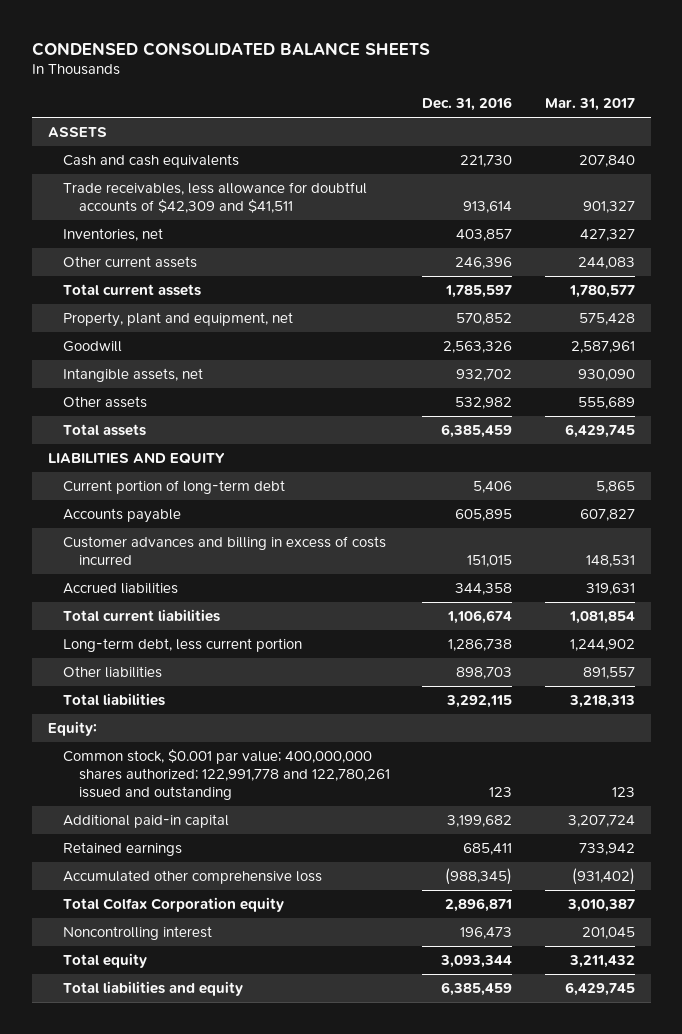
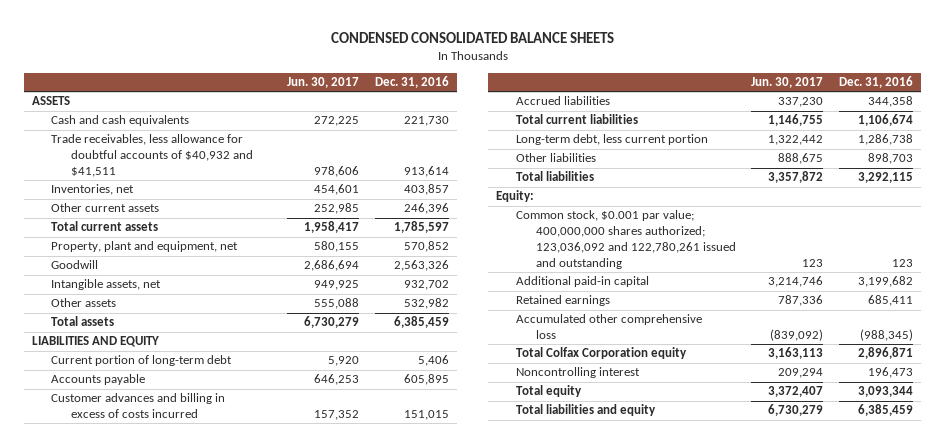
- | Dec. 31, 2016 | Mar. 31, 2017
+ | Jun. 30, 2017 | Dec. 31, 2016
- Trade receivables, less allowance for doubtful accounts of $42,309 and $41,511 | 913,614 | 901,327
+ Trade receivables, less allowance for doubtful accounts of $40,932 and $41,511 | 978,606 | 913,614
- Common stock, $0.001 par value; 400,000,000 shares authorized; 122,991,778 and 122,780,261 issued and outstanding | 123 | 123
+ Common stock, $0.001 par value; 400,000,000 shares authorized; 123,036,092 and 122,780,261 issued and outstanding | 123 | 123

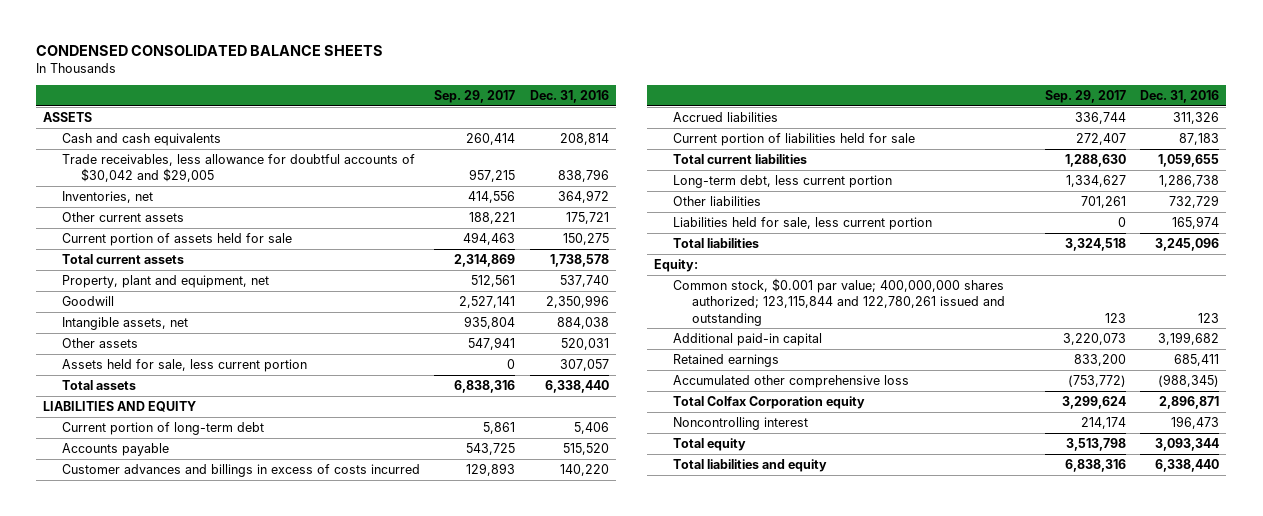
- | Jun. 30, 2017 | Dec. 31, 2016
+ | Sep. 29, 2017 | Dec. 31, 2016
- Cash and cash equivalents | 272,225 | 221,730
- Trade receivables, less allowance for doubtful accounts of $40,932 and $41,511 | 978,606 | 913,614
- Inventories, net | 454,601 | 403,857
- Other current assets | 252,985 | 246,396
- Total current assets | 1,958,417 | 1,785,597
- Property, plant and equipment, net | 580,155 | 570,852
- Goodwill | 2,686,694 | 2,563,326
- Intangible assets, net | 949,925 | 932,702
- Other assets | 555,088 | 532,982
- Total assets | 6,730,279 | 6,385,459
+ Cash and cash equivalents | 260,414 | 208,814
+ Trade receivables, less allowance for doubtful accounts of $30,042 and $29,005 | 957,215 | 838,796
+ Inventories, net | 414,556 | 364,972
+ Other current assets | 188,221 | 175,721
+ Current portion of assets held for sale | 494,463 | 150,275
+ Total current assets | 2,314,869 | 1,738,578
+ Property, plant and equipment, net | 512,561 | 537,740
+ Goodwill | 2,527,141 | 2,350,996
+ Intangible assets, net | 935,804 | 884,038
+ Other assets | 547,941 | 520,031
+ Assets held for sale, less current portion | 0 | 307,057
+ Total assets | 6,838,316 | 6,338,440
- Accounts payable | 646,253 | 605,895
- Customer advances and billing in excess of costs incurred | 157,352 | 151,015
- Accrued liabilities | 337,230 | 344,358
- Total current liabilities | 1,146,755 | 1,106,674
+ Accounts payable | 543,725 | 515,520
+ Customer advances and billings in excess of costs incurred | 129,893 | 140,220
+ Accrued liabilities | 336,744 | 311,326
+ Current portion of liabilities held for sale | 272,407 | 87,183
+ Total current liabilities | 1,288,630 | 1,059,655
- Other liabilities | 888,675 | 898,703
- Total liabilities | 3,357,872 | 3,292,115
+ Other liabilities | 701,261 | 732,729
+ Liabilities held for sale, less current portion | 0 | 165,974
+ Total liabilities | 3,324,518 | 3,245,096
- Common stock, $0.001 par value; 400,000,000 shares authorized; 123,036,092 and 122,780,261 issued and outstanding | 123 | 123
+ Common stock, $0.001 par value; 400,000,000 shares authorized; 123,115,844 and 122,780,261 issued and outstanding | 123 | 123
- Total liabilities and equity | 6,730,279 | 6,385,459
+ Total liabilities and equity | 6,838,316 | 6,338,440

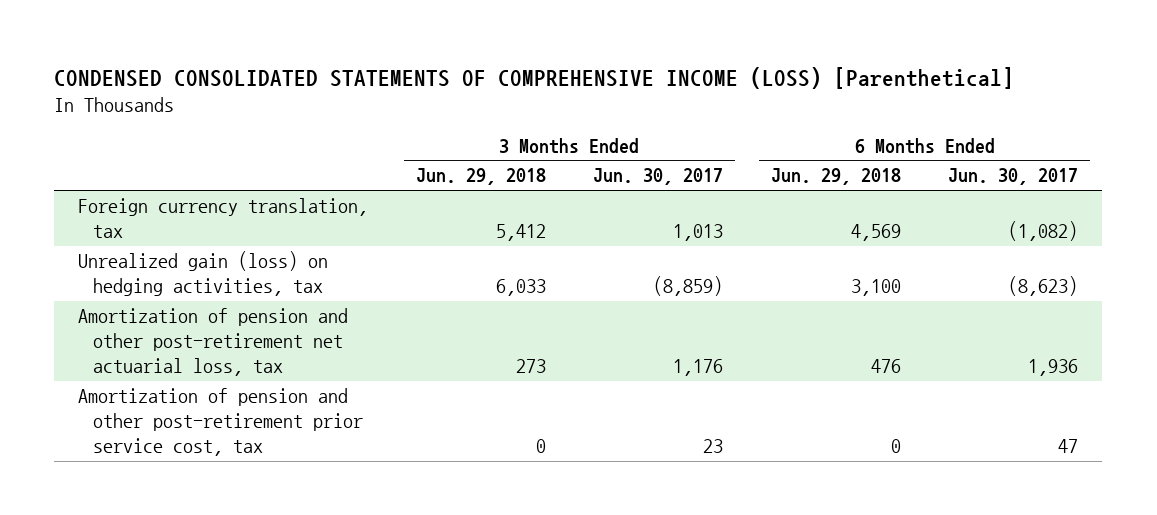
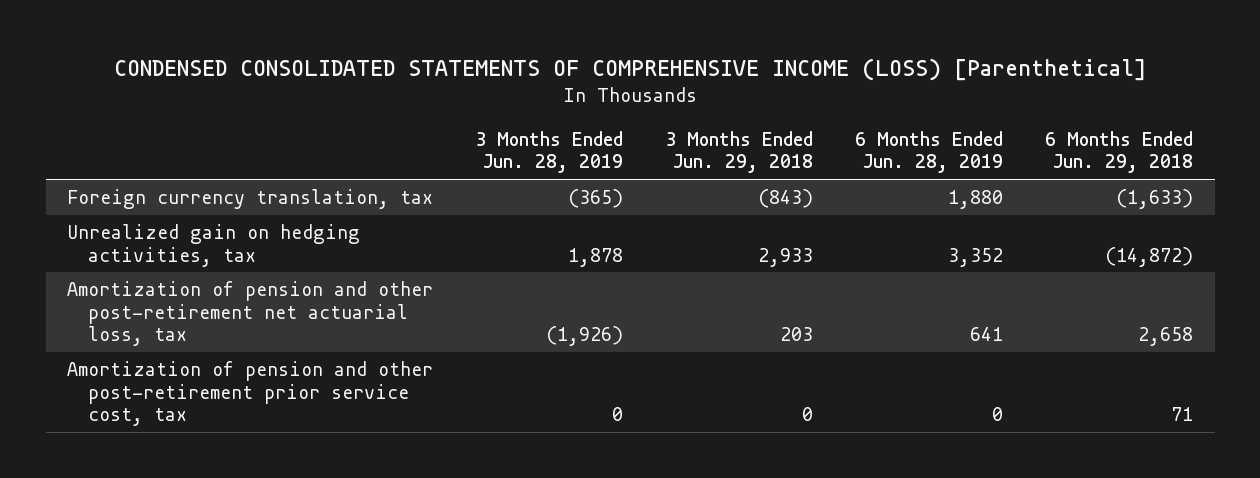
- | 3 Months Ended Jun. 29, 2018 | 3 Months Ended Jun. 30, 2017 | 6 Months Ended Jun. 29, 2018 | 6 Months Ended Jun. 30, 2017
+ | 3 Months Ended Jun. 28, 2019 | 3 Months Ended Jun. 29, 2018 | 6 Months Ended Jun. 28, 2019 | 6 Months Ended Jun. 29, 2018
- Foreign currency translation, tax | 5,412 | 1,013 | 4,569 | (1,082)
- Unrealized gain (loss) on hedging activities, tax | 6,033 | (8,859) | 3,100 | (8,623)
- Amortization of pension and other post-retirement net actuarial loss, tax | 273 | 1,176 | 476 | 1,936
- Amortization of pension and other post-retirement prior service cost, tax | 0 | 23 | 0 | 47
+ Foreign currency translation, tax | (365) | (843) | 1,880 | (1,633)
+ Unrealized gain on hedging activities, tax | 1,878 | 2,933 | 3,352 | (14,872)
+ Amortization of pension and other post-retirement net actuarial loss, tax | (1,926) | 203 | 641 | 2,658
+ Amortization of pension and other post-retirement prior service cost, tax | 0 | 0 | 0 | 71

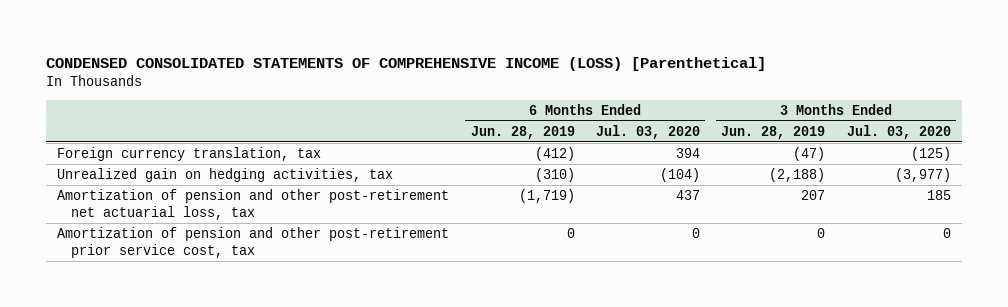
- | 3 Months Ended Jun. 28, 2019 | 3 Months Ended Jun. 29, 2018 | 6 Months Ended Jun. 28, 2019 | 6 Months Ended Jun. 29, 2018
+ | 6 Months Ended Jun. 28, 2019 | 6 Months Ended Jul. 03, 2020 | 3 Months Ended Jun. 28, 2019 | 3 Months Ended Jul. 03, 2020
- Foreign currency translation, tax | (365) | (843) | 1,880 | (1,633)
- Unrealized gain on hedging activities, tax | 1,878 | 2,933 | 3,352 | (14,872)
- Amortization of pension and other post-retirement net actuarial loss, tax | (1,926) | 203 | 641 | 2,658
+ Foreign currency translation, tax | (412) | 394 | (47) | (125)
+ Unrealized gain on hedging activities, tax | (310) | (104) | (2,188) | (3,977)
+ Amortization of pension and other post-retirement net actuarial loss, tax | (1,719) | 437 | 207 | 185

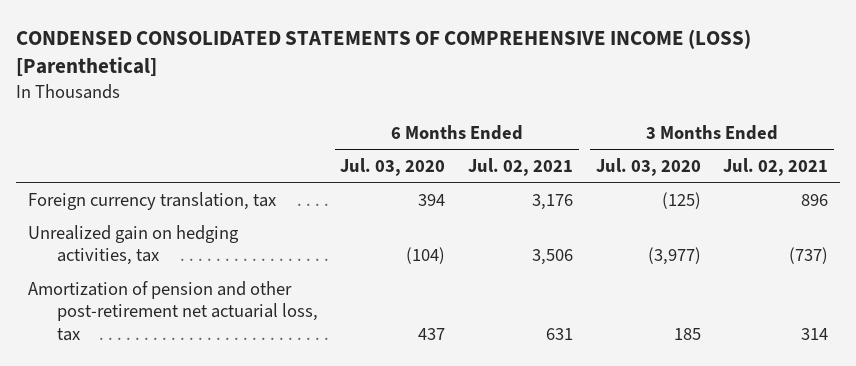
- | 6 Months Ended Jun. 28, 2019 | 6 Months Ended Jul. 03, 2020 | 3 Months Ended Jun. 28, 2019 | 3 Months Ended Jul. 03, 2020
+ | 6 Months Ended Jul. 03, 2020 | 6 Months Ended Jul. 02, 2021 | 3 Months Ended Jul. 03, 2020 | 3 Months Ended Jul. 02, 2021
- Amortization of pension and other post-retirement prior service cost, tax | 0 | 0 | 0 | 0

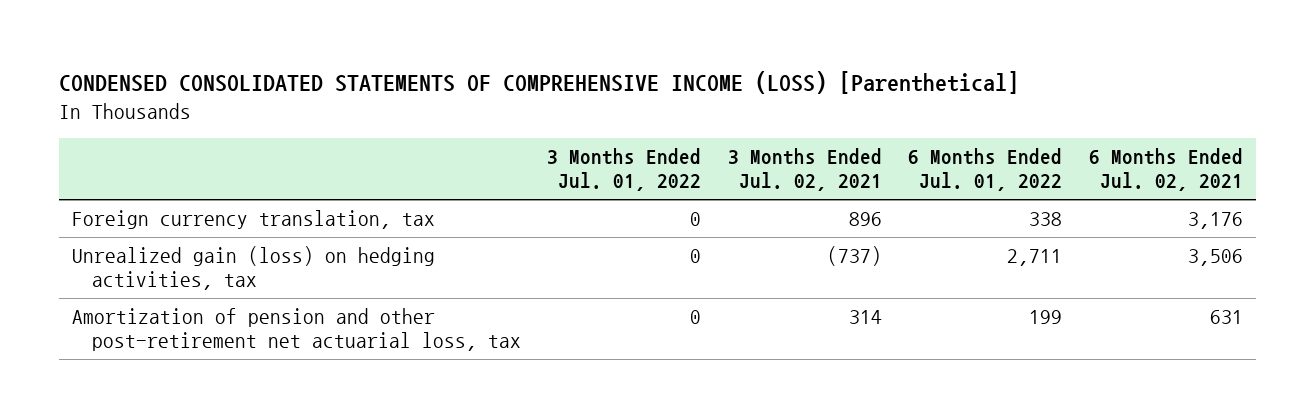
- | 6 Months Ended Jul. 03, 2020 | 6 Months Ended Jul. 02, 2021 | 3 Months Ended Jul. 03, 2020 | 3 Months Ended Jul. 02, 2021
+ | 3 Months Ended Jul. 01, 2022 | 3 Months Ended Jul. 02, 2021 | 6 Months Ended Jul. 01, 2022 | 6 Months Ended Jul. 02, 2021
- Unrealized gain on hedging activities, tax | (104) | 3,506 | (3,977) | (737)
+ Unrealized gain (loss) on hedging activities, tax | 0 | (737) | 2,711 | 3,506

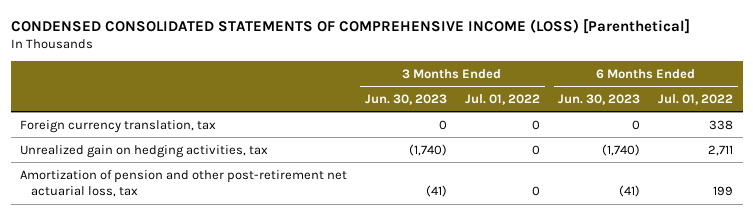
- | 3 Months Ended Jul. 01, 2022 | 3 Months Ended Jul. 02, 2021 | 6 Months Ended Jul. 01, 2022 | 6 Months Ended Jul. 02, 2021
+ | 3 Months Ended Jun. 30, 2023 | 3 Months Ended Jul. 01, 2022 | 6 Months Ended Jun. 30, 2023 | 6 Months Ended Jul. 01, 2022
- Unrealized gain (loss) on hedging activities, tax | 0 | (737) | 2,711 | 3,506
+ Unrealized gain on hedging activities, tax | (1,740) | 0 | (1,740) | 2,711

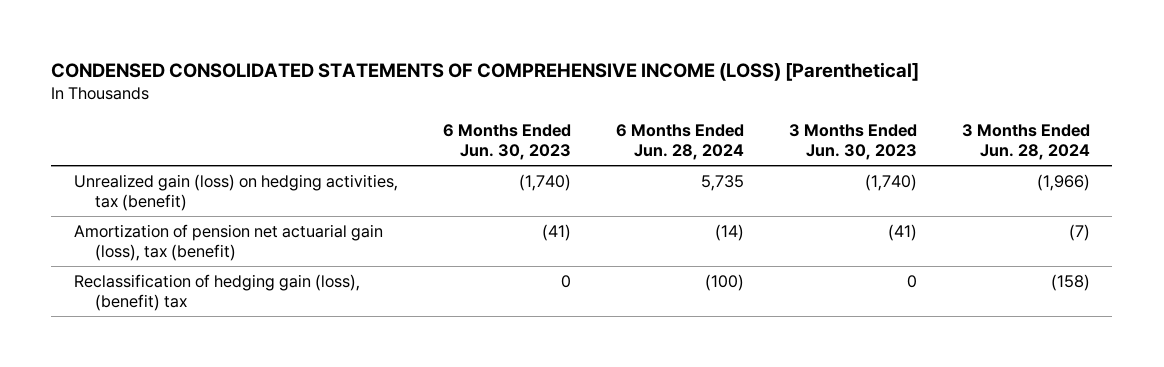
- | 3 Months Ended Jun. 30, 2023 | 3 Months Ended Jul. 01, 2022 | 6 Months Ended Jun. 30, 2023 | 6 Months Ended Jul. 01, 2022
+ | 6 Months Ended Jun. 30, 2023 | 6 Months Ended Jun. 28, 2024 | 3 Months Ended Jun. 30, 2023 | 3 Months Ended Jun. 28, 2024
- Foreign currency translation, tax | 0 | 0 | 0 | 338
- Unrealized gain on hedging activities, tax | (1,740) | 0 | (1,740) | 2,711
- Amortization of pension and other post-retirement net actuarial loss, tax | (41) | 0 | (41) | 199
+ Unrealized gain (loss) on hedging activities, tax (benefit) | (1,740) | 5,735 | (1,740) | (1,966)
+ Amortization of pension net actuarial gain (loss), tax (benefit) | (41) | (14) | (41) | (7)
+ Reclassification of hedging gain (loss), (benefit) tax | 0 | (100) | 0 | (158)

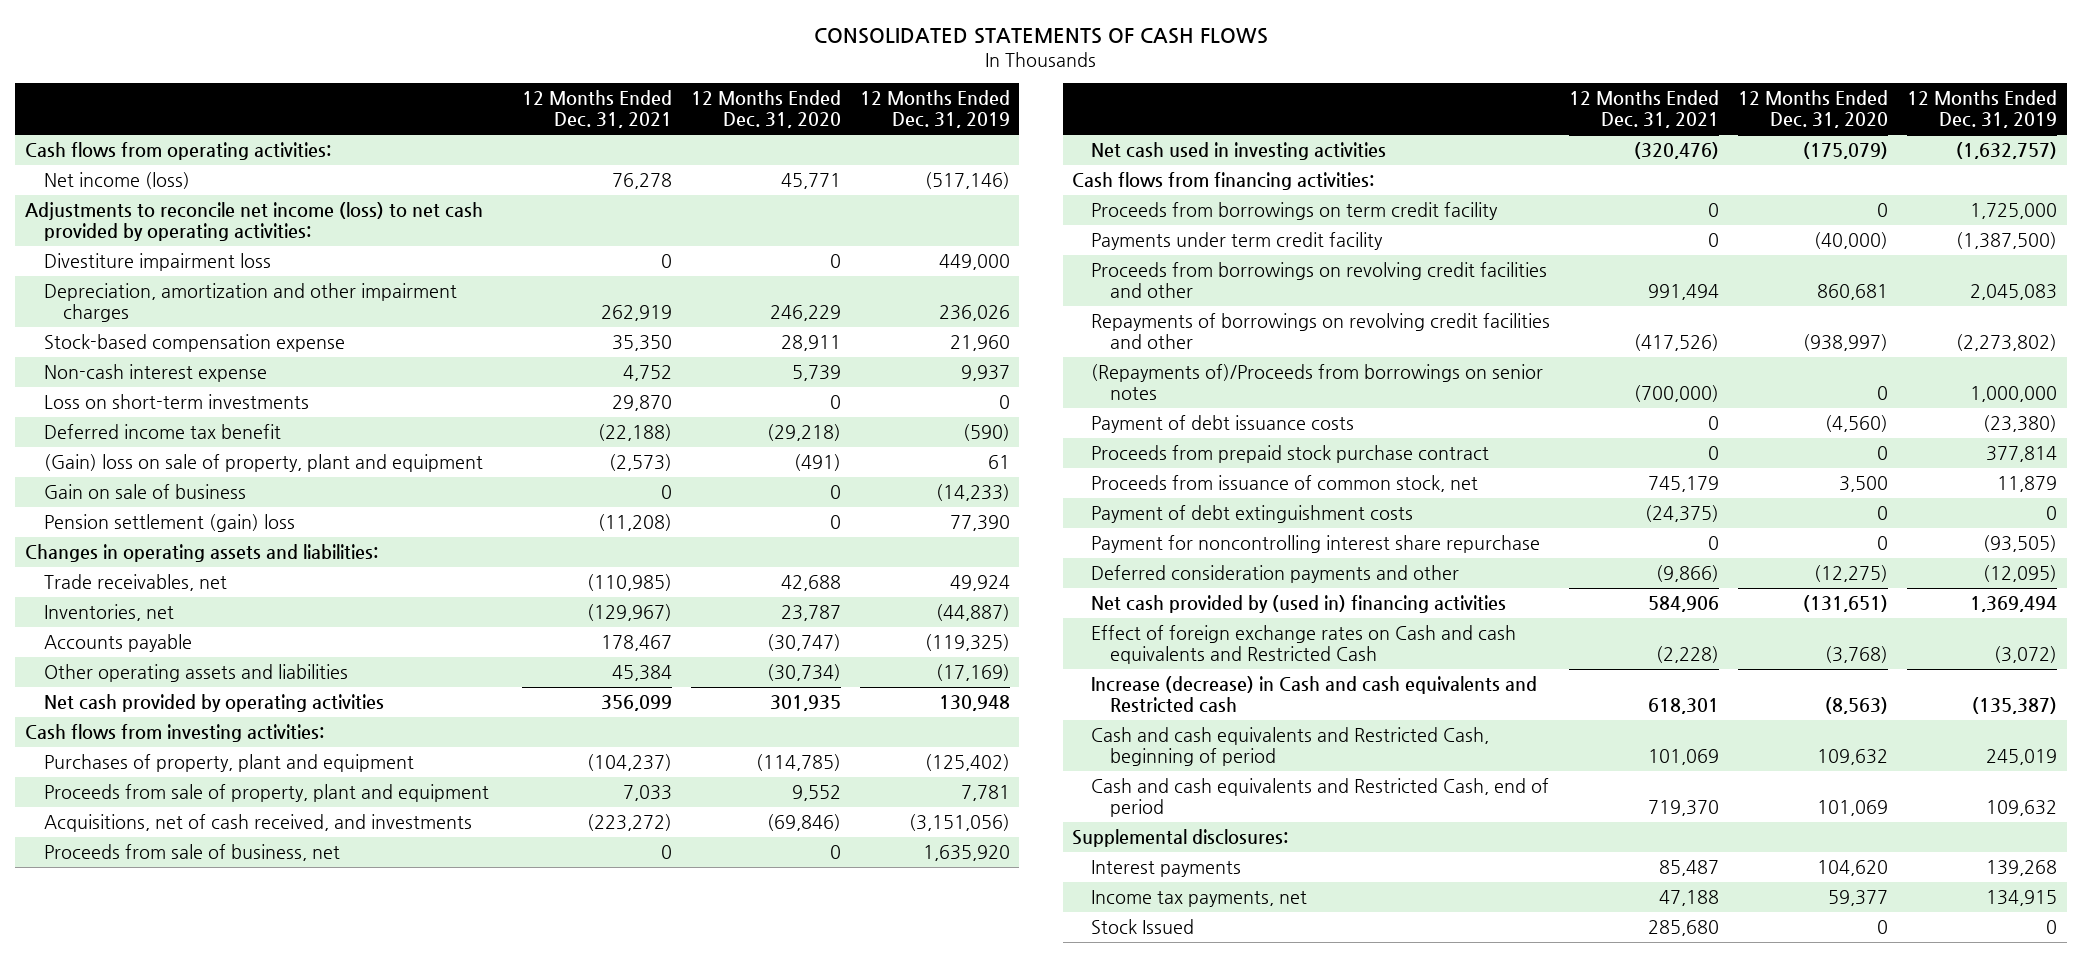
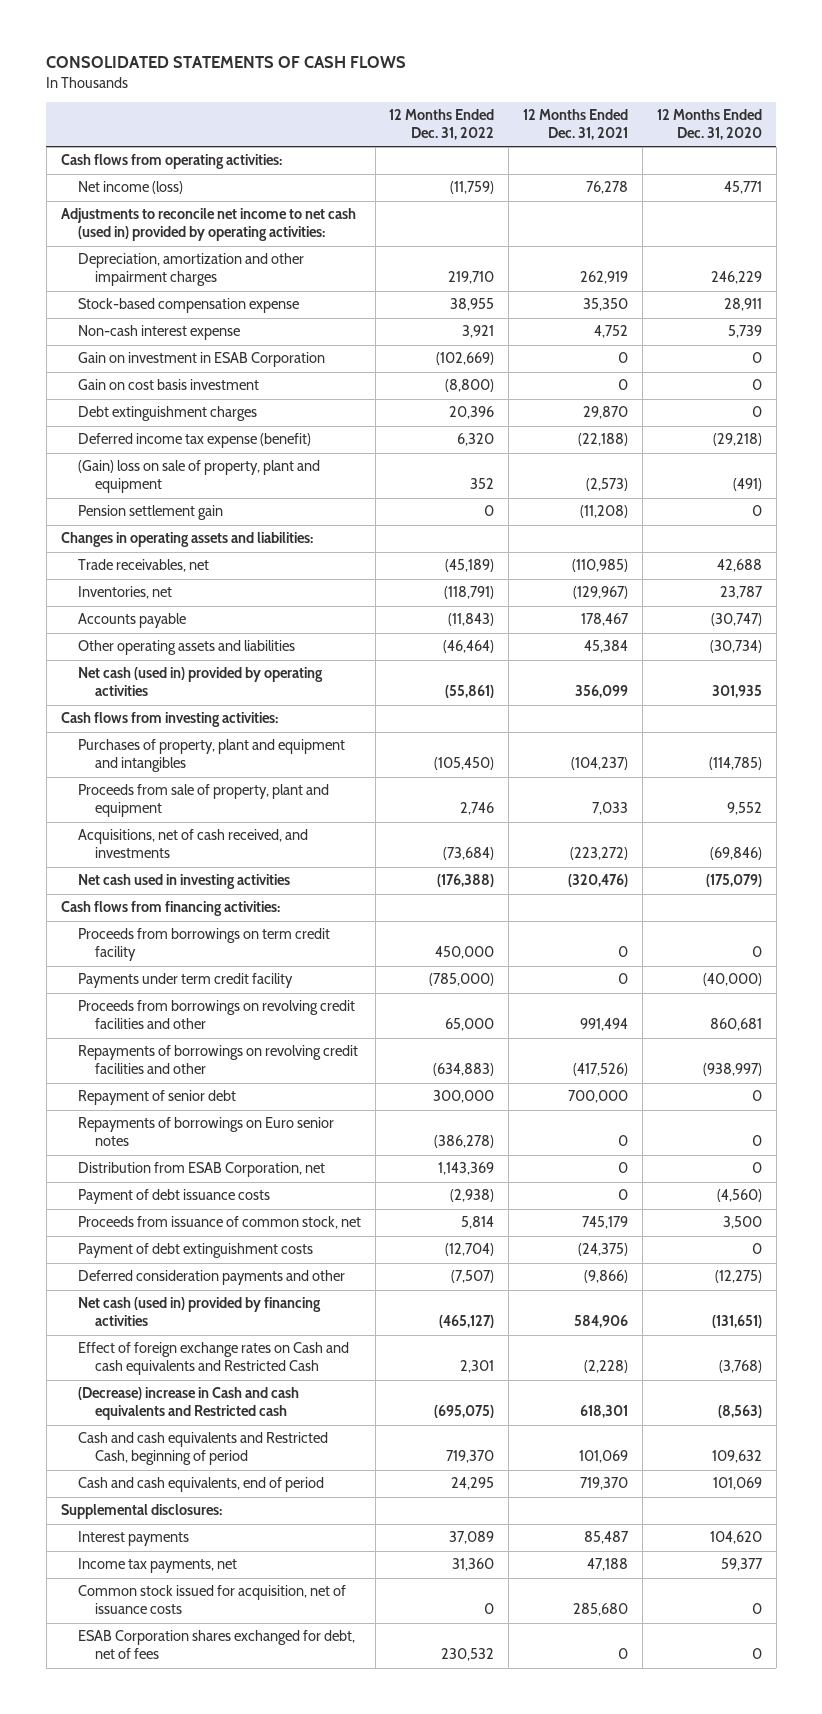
- | 12 Months Ended Dec. 31, 2021 | 12 Months Ended Dec. 31, 2020 | 12 Months Ended Dec. 31, 2019
+ | 12 Months Ended Dec. 31, 2022 | 12 Months Ended Dec. 31, 2021 | 12 Months Ended Dec. 31, 2020
- Adjustments to reconcile net income (loss) to net cash provided by operating activities:
- Divestiture impairment loss | 0 | 0 | 449,000
+ Adjustments to reconcile net income to net cash (used in) provided by operating activities:
- Loss on short-term investments | 29,870 | 0 | 0
- Deferred income tax benefit | (22,188) | (29,218) | (590)
+ Gain on investment in ESAB Corporation | (102,669) | 0 | 0
+ Gain on cost basis investment | (8,800) | 0 | 0
+ Debt extinguishment charges | 20,396 | 29,870 | 0
+ Deferred income tax expense (benefit) | 6,320 | (22,188) | (29,218)
- Gain on sale of business | 0 | 0 | (14,233)
- Pension settlement (gain) loss | (11,208) | 0 | 77,390
+ Pension settlement gain | 0 | (11,208) | 0
- Net cash provided by operating activities | 356,099 | 301,935 | 130,948
+ Net cash (used in) provided by operating activities | (55,861) | 356,099 | 301,935
- Purchases of property, plant and equipment | (104,237) | (114,785) | (125,402)
+ Purchases of property, plant and equipment and intangibles | (105,450) | (104,237) | (114,785)
- Proceeds from sale of business, net | 0 | 0 | 1,635,920
- (Repayments of)/Proceeds from borrowings on senior notes | (700,000) | 0 | 1,000,000
+ Repayment of senior debt | 300,000 | 700,000 | 0
+ Repayments of borrowings on Euro senior notes | (386,278) | 0 | 0
+ Distribution from ESAB Corporation, net | 1,143,369 | 0 | 0
- Proceeds from prepaid stock purchase contract | 0 | 0 | 377,814
- Payment for noncontrolling interest share repurchase | 0 | 0 | (93,505)
- Net cash provided by (used in) financing activities | 584,906 | (131,651) | 1,369,494
+ Net cash (used in) provided by financing activities | (465,127) | 584,906 | (131,651)
- Increase (decrease) in Cash and cash equivalents and Restricted cash | 618,301 | (8,563) | (135,387)
+ (Decrease) increase in Cash and cash equivalents and Restricted cash | (695,075) | 618,301 | (8,563)
- Cash and cash equivalents and Restricted Cash, end of period | 719,370 | 101,069 | 109,632
+ Cash and cash equivalents, end of period | 24,295 | 719,370 | 101,069
- Stock Issued | 285,680 | 0 | 0
+ Common stock issued for acquisition, net of issuance costs | 0 | 285,680 | 0
+ ESAB Corporation shares exchanged for debt, net of fees | 230,532 | 0 | 0

